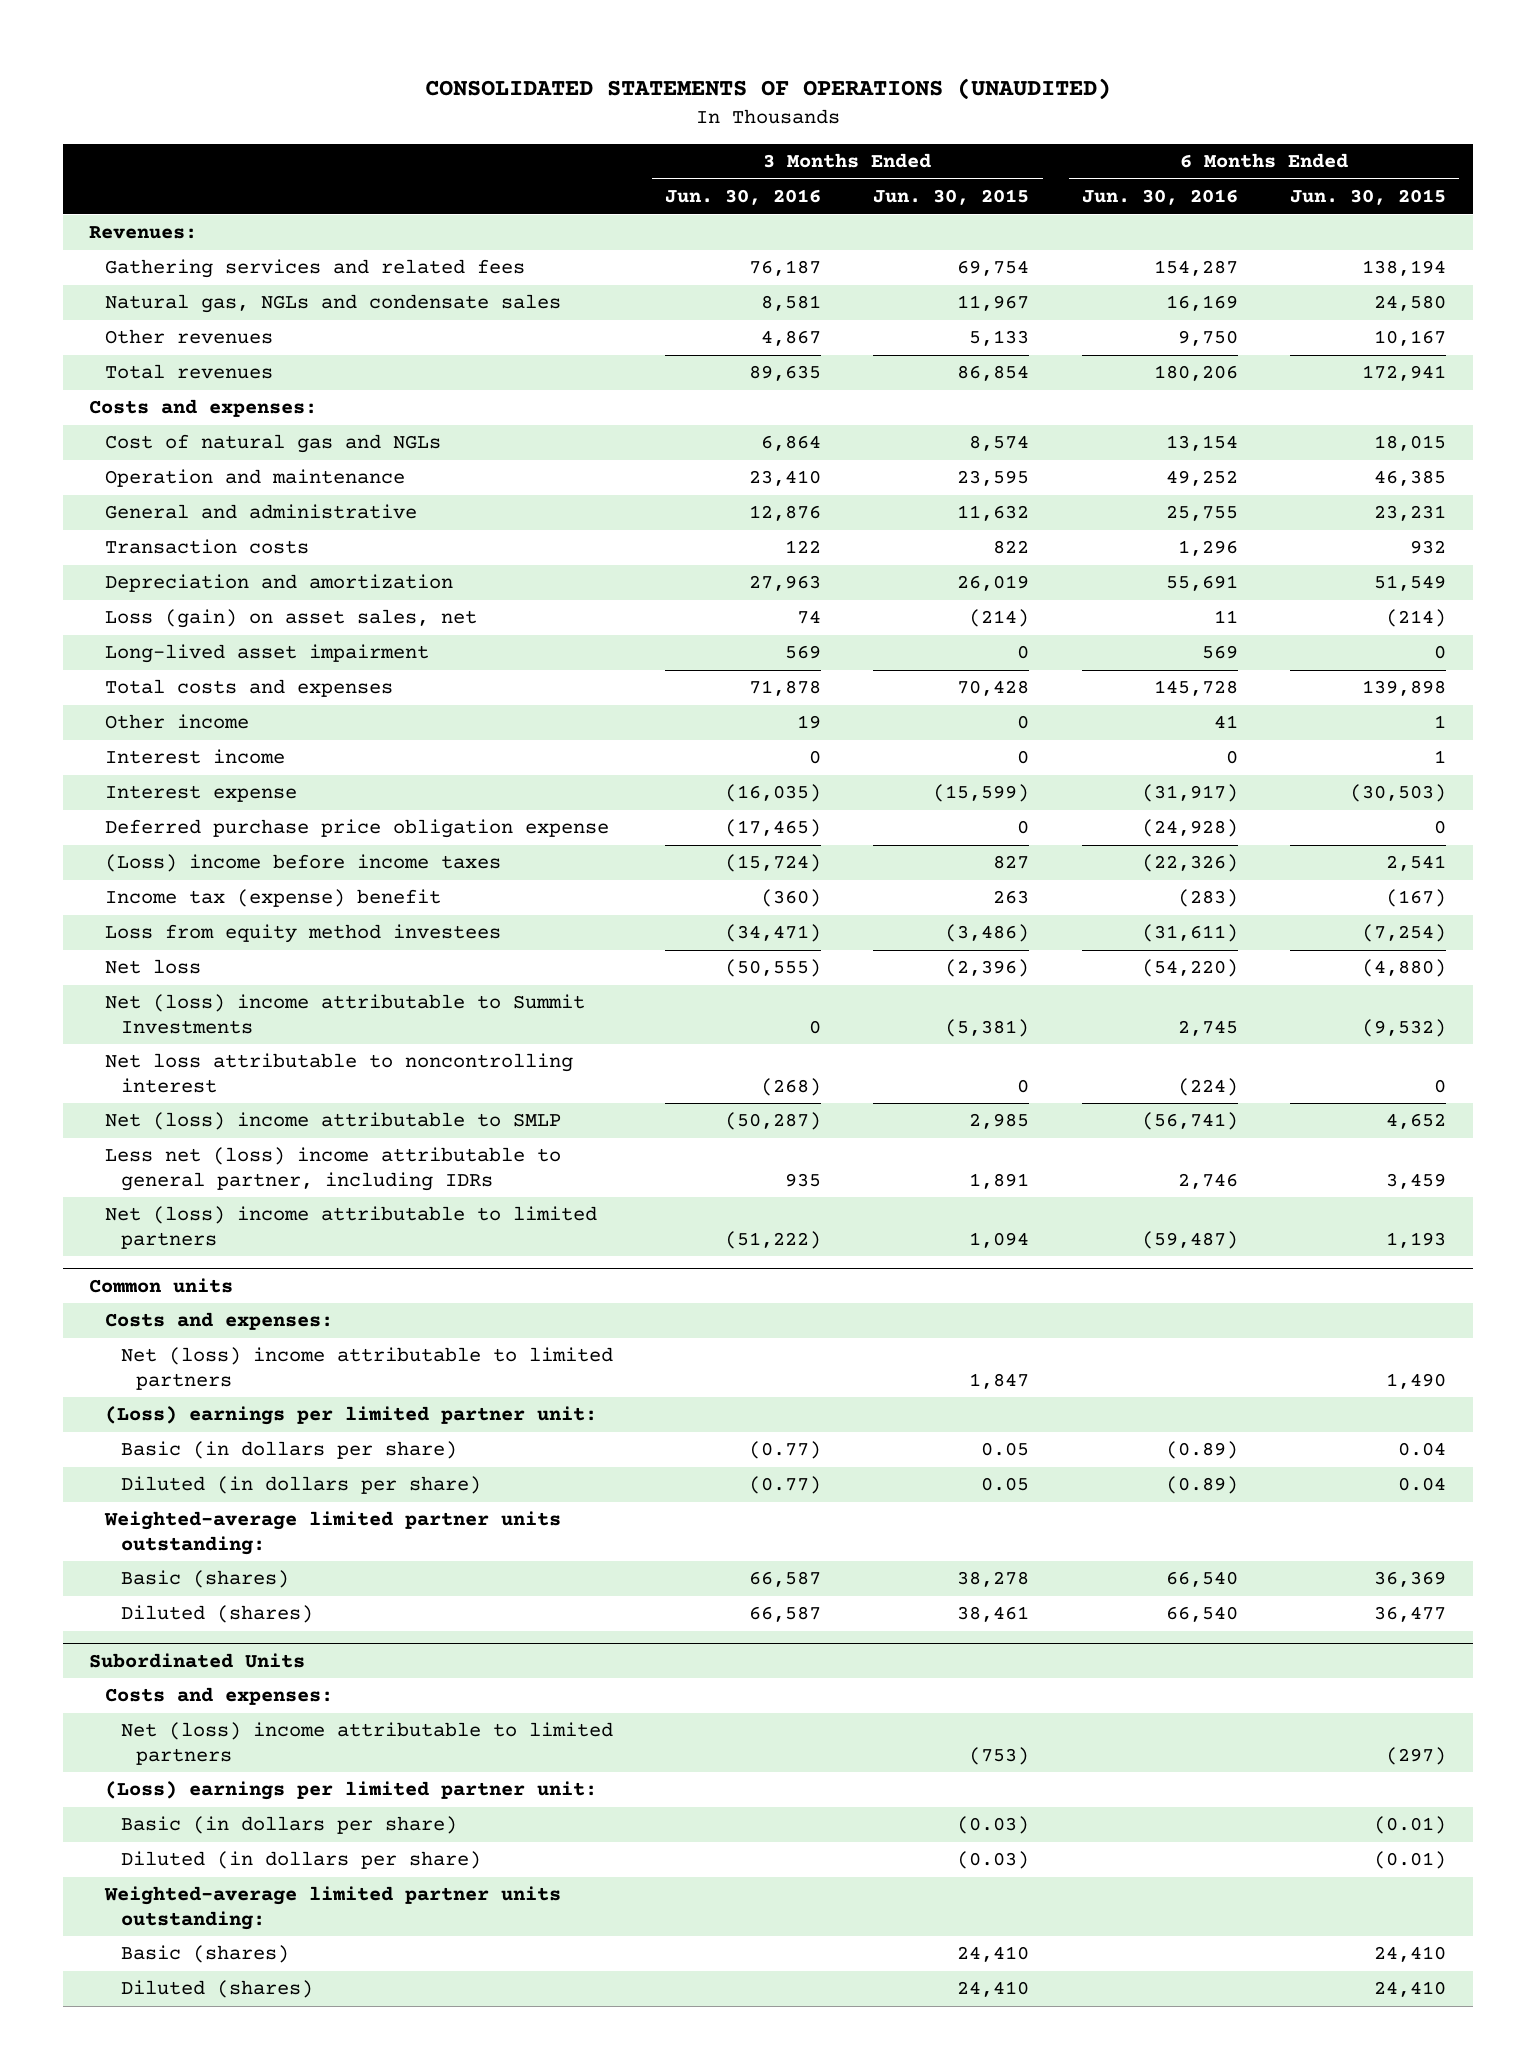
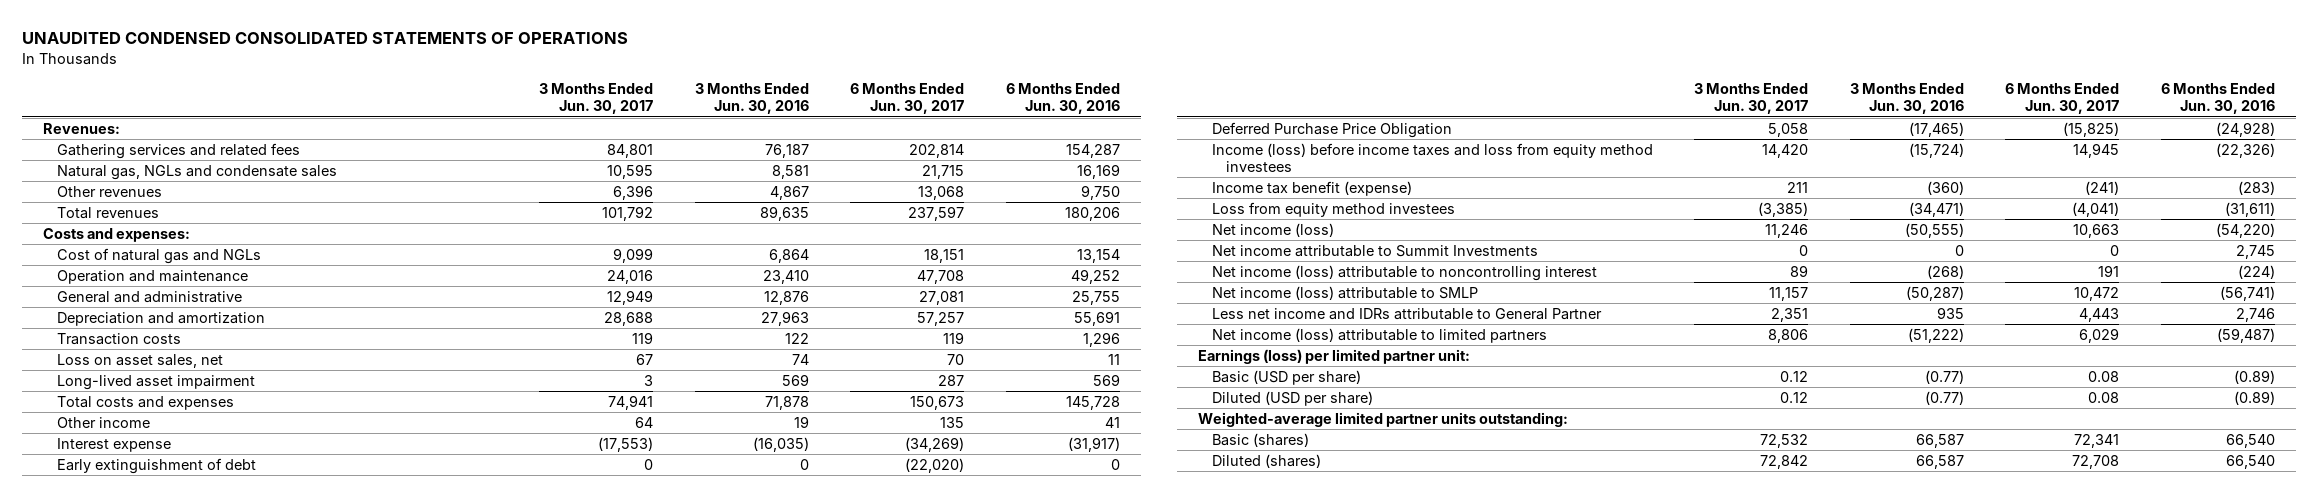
- CONSOLIDATED STATEMENTS OF OPERATIONS (UNAUDITED)
+ UNAUDITED CONDENSED CONSOLIDATED STATEMENTS OF OPERATIONS
- | 3 Months Ended Jun. 30, 2016 | 3 Months Ended Jun. 30, 2015 | 6 Months Ended Jun. 30, 2016 | 6 Months Ended Jun. 30, 2015
+ | 3 Months Ended Jun. 30, 2017 | 3 Months Ended Jun. 30, 2016 | 6 Months Ended Jun. 30, 2017 | 6 Months Ended Jun. 30, 2016
- Loss (gain) on asset sales, net | 74 | (214) | 11 | (214)
moved down: Transaction costs | 119 | 122 | 119 | 1,296
+ Loss on asset sales, net | 67 | 74 | 70 | 11
- Interest income | 0 | 0 | 0 | 1
- Deferred purchase price obligation expense | (17,465) | 0 | (24,928) | 0
- (Loss) income before income taxes | (15,724) | 827 | (22,326) | 2,541
- Income tax (expense) benefit | (360) | 263 | (283) | (167)
+ Early extinguishment of debt | 0 | 0 | (22,020) | 0
+ Deferred Purchase Price Obligation | 5,058 | (17,465) | (15,825) | (24,928)
+ Income (loss) before income taxes and loss from equity method investees | 14,420 | (15,724) | 14,945 | (22,326)
+ Income tax benefit (expense) | 211 | (360) | (241) | (283)
- Net loss | (50,555) | (2,396) | (54,220) | (4,880)
- Net (loss) income attributable to Summit Investments | 0 | (5,381) | 2,745 | (9,532)
- Net loss attributable to noncontrolling interest | (268) | 0 | (224) | 0
- Net (loss) income attributable to SMLP | (50,287) | 2,985 | (56,741) | 4,652
- Less net (loss) income attributable to general partner, including IDRs | 935 | 1,891 | 2,746 | 3,459
- Net (loss) income attributable to limited partners | (51,222) | 1,094 | (59,487) | 1,193
- Common units
- Costs and expenses:
- Net (loss) income attributable to limited partners | | 1,847 | | 1,490
- (Loss) earnings per limited partner unit:
- Basic (in dollars per share) | (0.77) | 0.05 | (0.89) | 0.04
- Diluted (in dollars per share) | (0.77) | 0.05 | (0.89) | 0.04
+ Net income (loss) | 11,246 | (50,555) | 10,663 | (54,220)
+ Net income attributable to Summit Investments | 0 | 0 | 0 | 2,745
+ Net income (loss) attributable to noncontrolling interest | 89 | (268) | 191 | (224)
+ Net income (loss) attributable to SMLP | 11,157 | (50,287) | 10,472 | (56,741)
+ Less net income and IDRs attributable to General Partner | 2,351 | 935 | 4,443 | 2,746
+ Net income (loss) attributable to limited partners | 8,806 | (51,222) | 6,029 | (59,487)
+ Earnings (loss) per limited partner unit:
+ Basic (USD per share) | 0.12 | (0.77) | 0.08 | (0.89)
+ Diluted (USD per share) | 0.12 | (0.77) | 0.08 | (0.89)
- Subordinated Units
- Costs and expenses:
- Net (loss) income attributable to limited partners | | (753) | | (297)
- (Loss) earnings per limited partner unit:
- Basic (in dollars per share) | | (0.03) | | (0.01)
- Diluted (in dollars per share) | | (0.03) | | (0.01)
- Weighted-average limited partner units outstanding:
- Basic (shares) | | 24,410 | | 24,410
- Diluted (shares) | | 24,410 | | 24,410

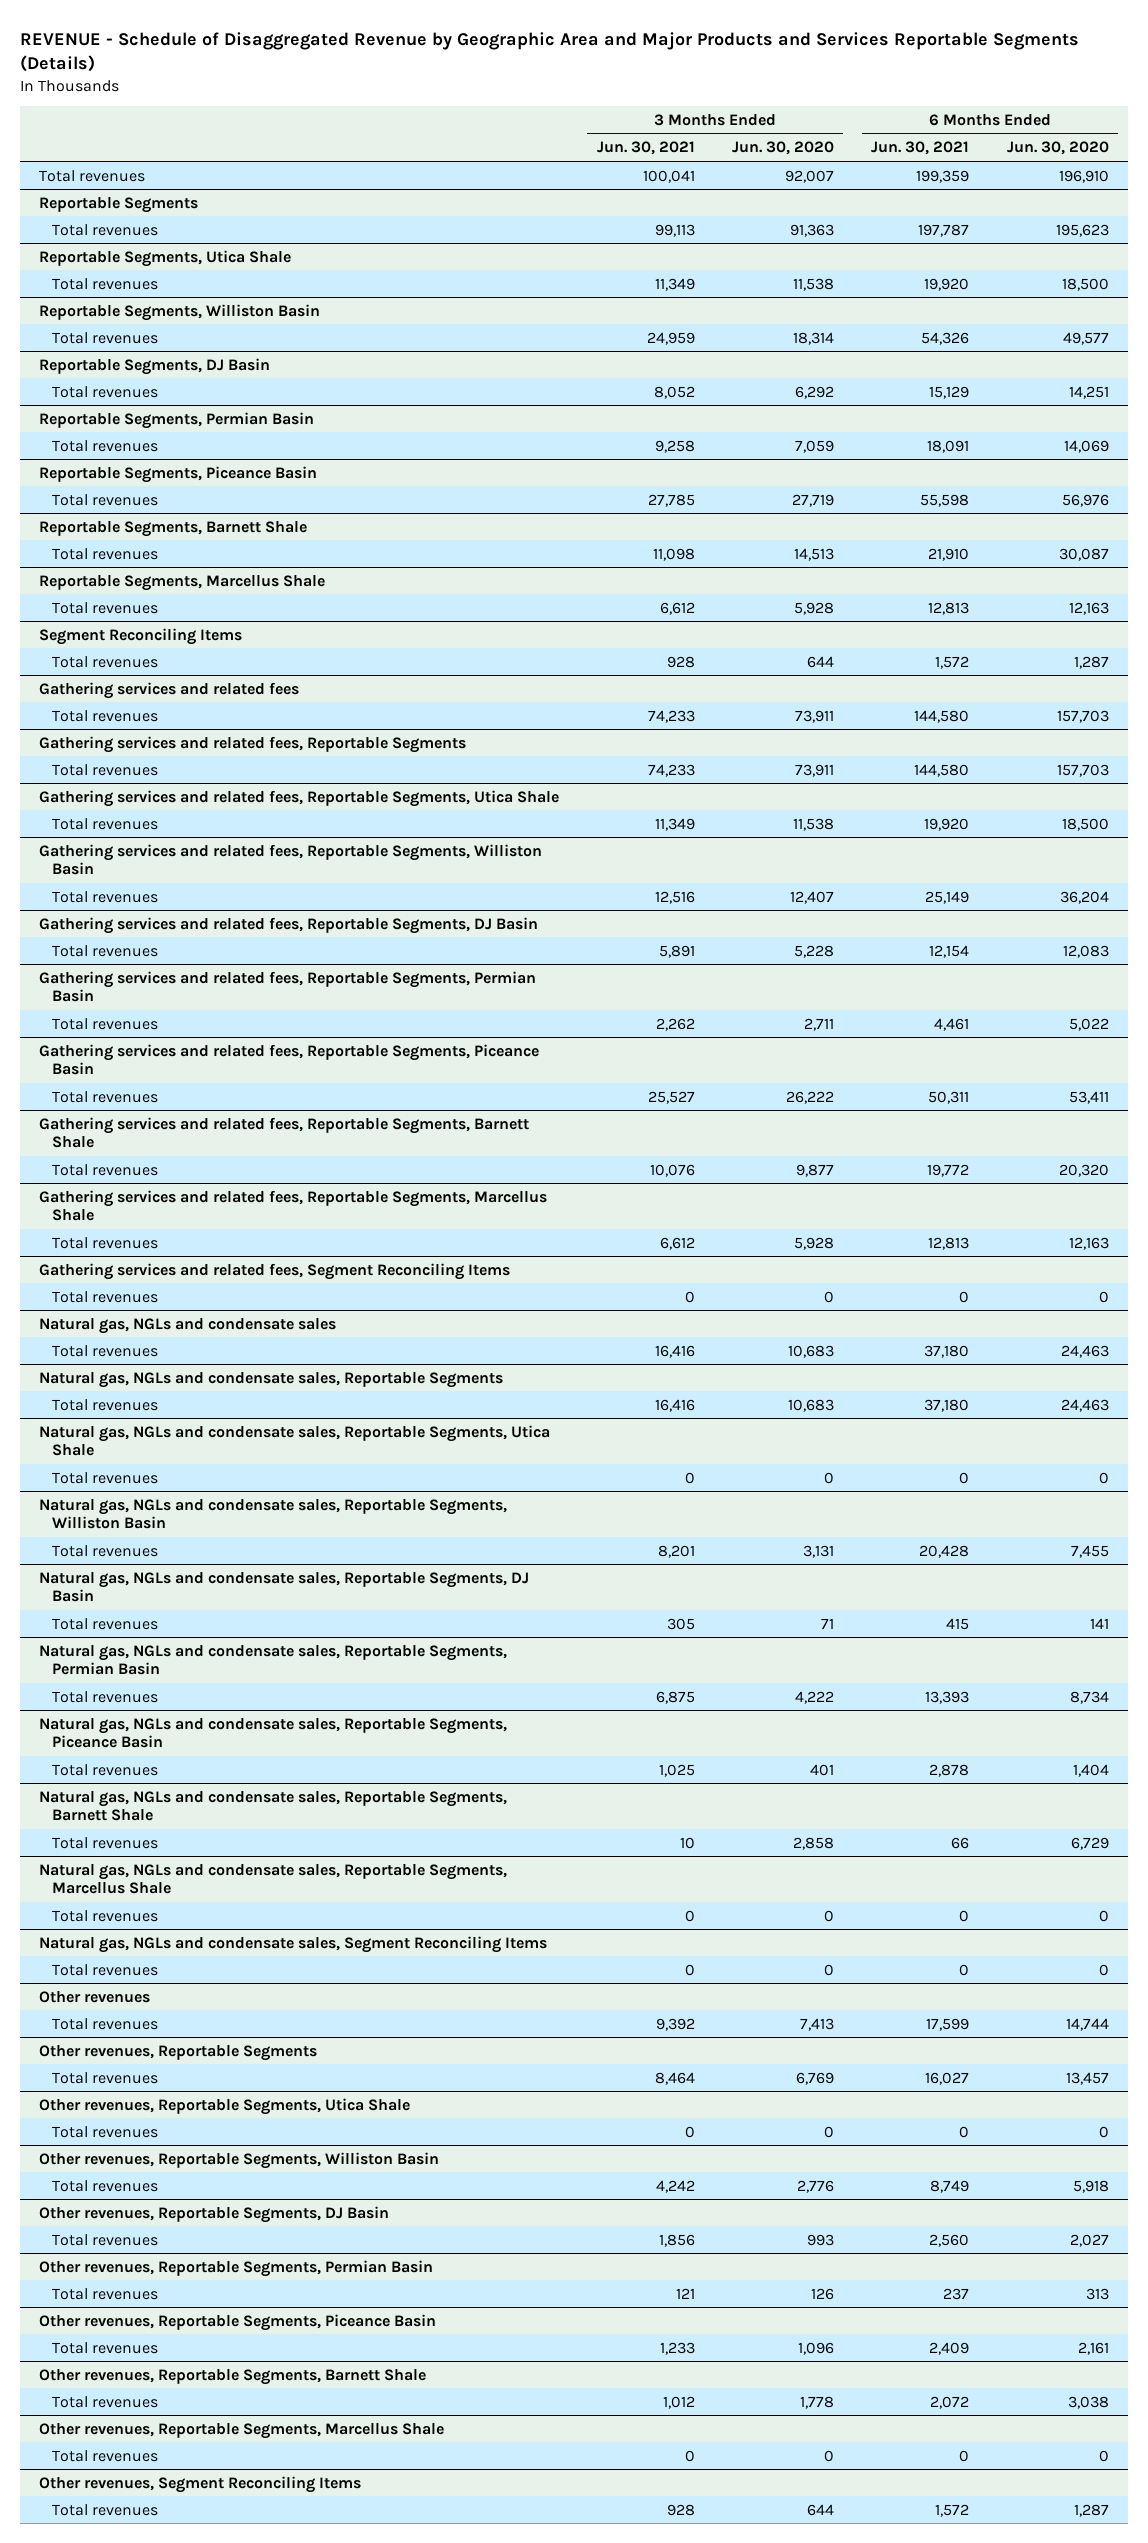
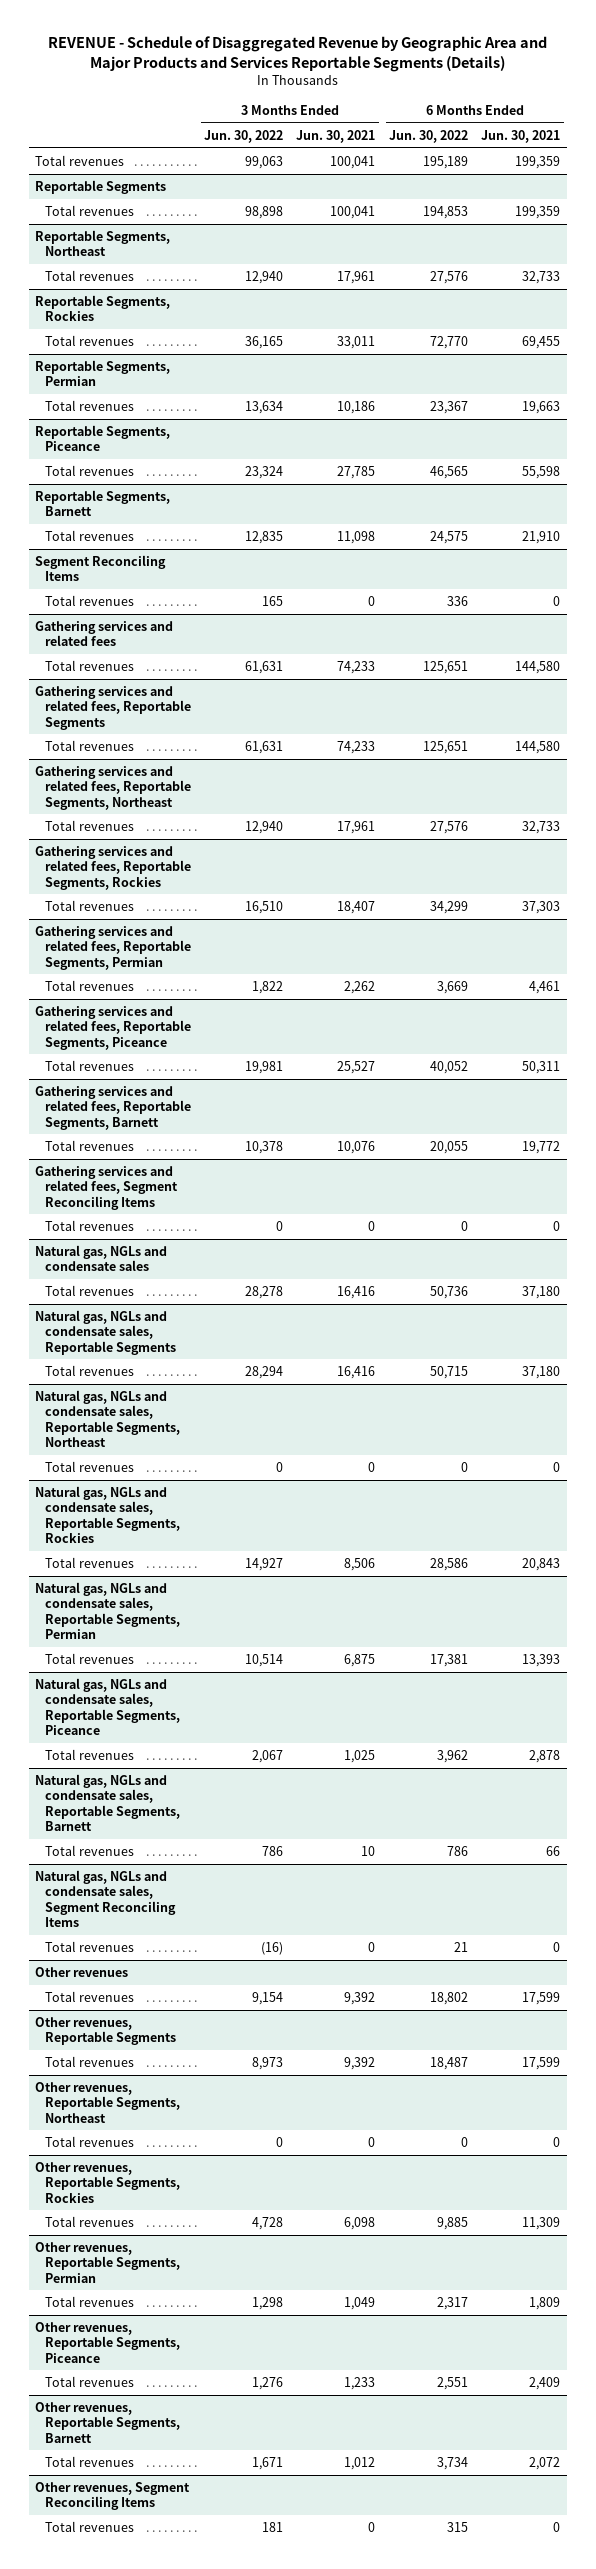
- | 3 Months Ended Jun. 30, 2021 | 3 Months Ended Jun. 30, 2020 | 6 Months Ended Jun. 30, 2021 | 6 Months Ended Jun. 30, 2020
+ | 3 Months Ended Jun. 30, 2022 | 3 Months Ended Jun. 30, 2021 | 6 Months Ended Jun. 30, 2022 | 6 Months Ended Jun. 30, 2021
@ Reportable Segments
- Total revenues | 99,113 | 91,363 | 197,787 | 195,623
- Reportable Segments, Utica Shale
- Total revenues | 11,349 | 11,538 | 19,920 | 18,500
- Reportable Segments, Williston Basin
- Total revenues | 24,959 | 18,314 | 54,326 | 49,577
- Reportable Segments, DJ Basin
- Total revenues | 8,052 | 6,292 | 15,129 | 14,251
- Reportable Segments, Permian Basin
- Total revenues | 9,258 | 7,059 | 18,091 | 14,069
- Reportable Segments, Piceance Basin
@ Reportable Segments
+ Total revenues | 98,898 | 100,041 | 194,853 | 199,359
+ Reportable Segments, Northeast
+ Total revenues | 12,940 | 17,961 | 27,576 | 32,733
+ Reportable Segments, Rockies
+ Total revenues | 36,165 | 33,011 | 72,770 | 69,455
+ Reportable Segments, Permian
+ Total revenues | 13,634 | 10,186 | 23,367 | 19,663
+ Reportable Segments, Piceance
- Reportable Segments, Barnett Shale
+ Reportable Segments, Barnett
- Reportable Segments, Marcellus Shale
- Total revenues | 6,612 | 5,928 | 12,813 | 12,163
@ Segment Reconciling Items
- Total revenues | 928 | 644 | 1,572 | 1,287
+ Total revenues | 165 | 0 | 336 | 0
- Gathering services and related fees, Reportable Segments, Utica Shale
- Total revenues | 11,349 | 11,538 | 19,920 | 18,500
- Gathering services and related fees, Reportable Segments, Williston Basin
- Total revenues | 12,516 | 12,407 | 25,149 | 36,204
- Gathering services and related fees, Reportable Segments, DJ Basin
- Total revenues | 5,891 | 5,228 | 12,154 | 12,083
- Gathering services and related fees, Reportable Segments, Permian Basin
+ Gathering services and related fees, Reportable Segments, Northeast
+ Total revenues | 12,940 | 17,961 | 27,576 | 32,733
+ Gathering services and related fees, Reportable Segments, Rockies
+ Total revenues | 16,510 | 18,407 | 34,299 | 37,303
+ Gathering services and related fees, Reportable Segments, Permian
- Gathering services and related fees, Reportable Segments, Piceance Basin
+ Gathering services and related fees, Reportable Segments, Piceance
- Gathering services and related fees, Reportable Segments, Barnett Shale
+ Gathering services and related fees, Reportable Segments, Barnett
- Gathering services and related fees, Reportable Segments, Marcellus Shale
- Total revenues | 6,612 | 5,928 | 12,813 | 12,163
- Natural gas, NGLs and condensate sales, Reportable Segments, Utica Shale
+ Natural gas, NGLs and condensate sales, Reportable Segments, Northeast
- Natural gas, NGLs and condensate sales, Reportable Segments, Williston Basin
- Total revenues | 8,201 | 3,131 | 20,428 | 7,455
- Natural gas, NGLs and condensate sales, Reportable Segments, DJ Basin
- Total revenues | 305 | 71 | 415 | 141
- Natural gas, NGLs and condensate sales, Reportable Segments, Permian Basin
+ Natural gas, NGLs and condensate sales, Reportable Segments, Rockies
+ Total revenues | 14,927 | 8,506 | 28,586 | 20,843
+ Natural gas, NGLs and condensate sales, Reportable Segments, Permian
- Natural gas, NGLs and condensate sales, Reportable Segments, Piceance Basin
+ Natural gas, NGLs and condensate sales, Reportable Segments, Piceance
- Natural gas, NGLs and condensate sales, Reportable Segments, Barnett Shale
+ Natural gas, NGLs and condensate sales, Reportable Segments, Barnett
- Natural gas, NGLs and condensate sales, Reportable Segments, Marcellus Shale
- Total revenues | 0 | 0 | 0 | 0
@ Other revenues, Reportable Segments
- Total revenues | 8,464 | 6,769 | 16,027 | 13,457
- Other revenues, Reportable Segments, Utica Shale
@ Other revenues, Reportable Segments
+ Total revenues | 8,973 | 9,392 | 18,487 | 17,599
+ Other revenues, Reportable Segments, Northeast
- Other revenues, Reportable Segments, Williston Basin
- Total revenues | 4,242 | 2,776 | 8,749 | 5,918
- Other revenues, Reportable Segments, DJ Basin
- Total revenues | 1,856 | 993 | 2,560 | 2,027
- Other revenues, Reportable Segments, Permian Basin
- Total revenues | 121 | 126 | 237 | 313
- Other revenues, Reportable Segments, Piceance Basin
+ Other revenues, Reportable Segments, Rockies
+ Total revenues | 4,728 | 6,098 | 9,885 | 11,309
+ Other revenues, Reportable Segments, Permian
+ Total revenues | 1,298 | 1,049 | 2,317 | 1,809
+ Other revenues, Reportable Segments, Piceance
- Other revenues, Reportable Segments, Barnett Shale
+ Other revenues, Reportable Segments, Barnett
- Other revenues, Reportable Segments, Marcellus Shale
- Total revenues | 0 | 0 | 0 | 0
@ Other revenues, Segment Reconciling Items
- Total revenues | 928 | 644 | 1,572 | 1,287
+ Total revenues | 181 | 0 | 315 | 0

